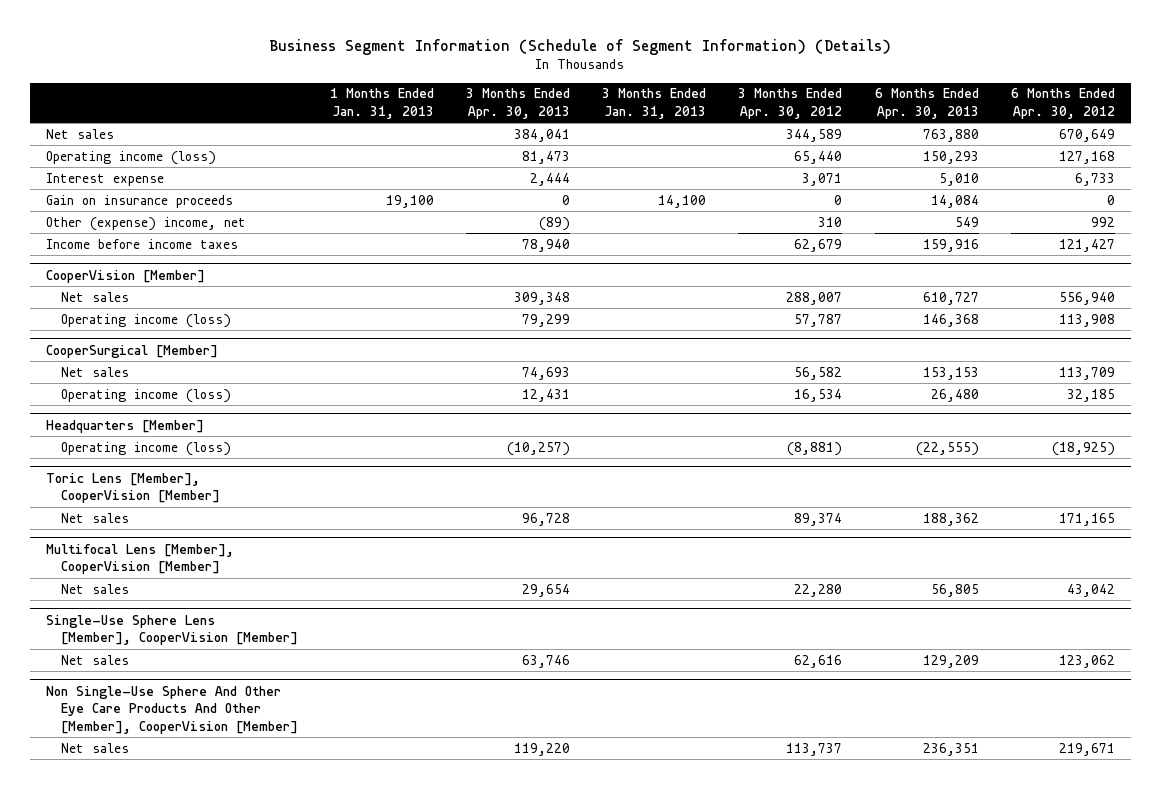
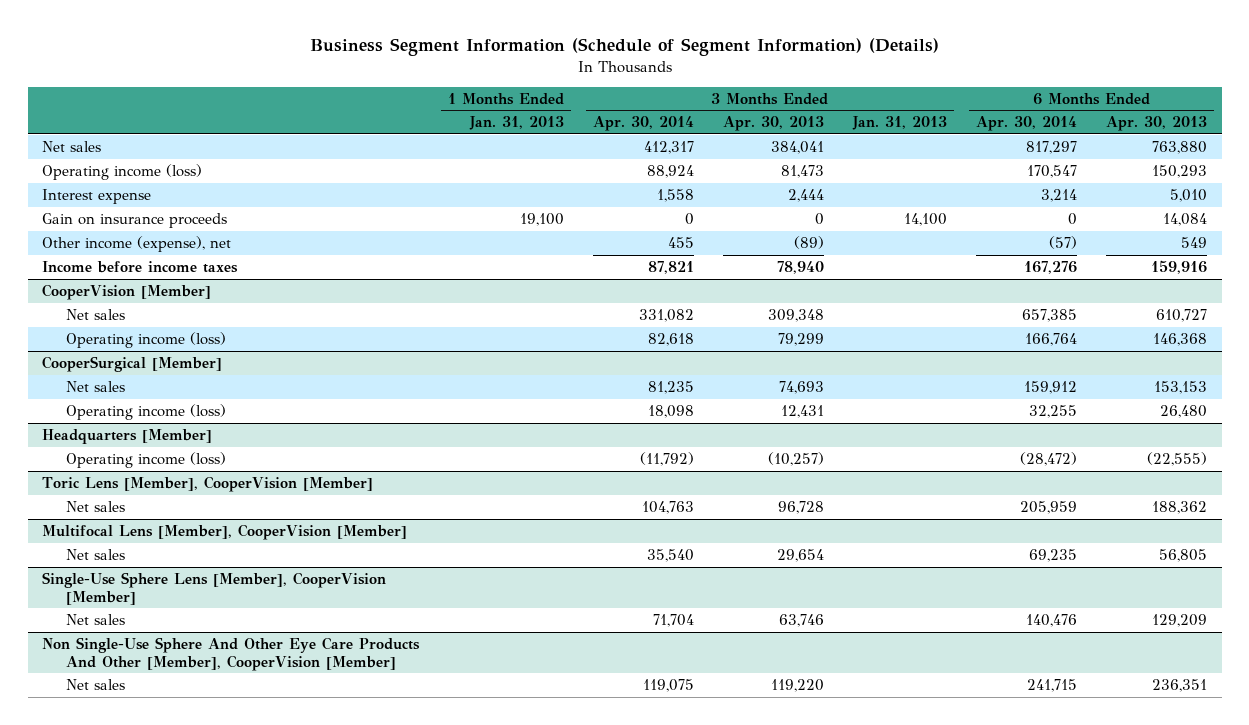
- | 1 Months Ended Jan. 31, 2013 | 3 Months Ended Apr. 30, 2013 | 3 Months Ended Jan. 31, 2013 | 3 Months Ended Apr. 30, 2012 | 6 Months Ended Apr. 30, 2013 | 6 Months Ended Apr. 30, 2012
+ | 1 Months Ended Jan. 31, 2013 | 3 Months Ended Apr. 30, 2014 | 3 Months Ended Apr. 30, 2013 | 3 Months Ended Jan. 31, 2013 | 6 Months Ended Apr. 30, 2014 | 6 Months Ended Apr. 30, 2013
- Other (expense) income, net | | (89) | | 310 | 549 | 992
+ Other income (expense), net | | 455 | (89) | | (57) | 549

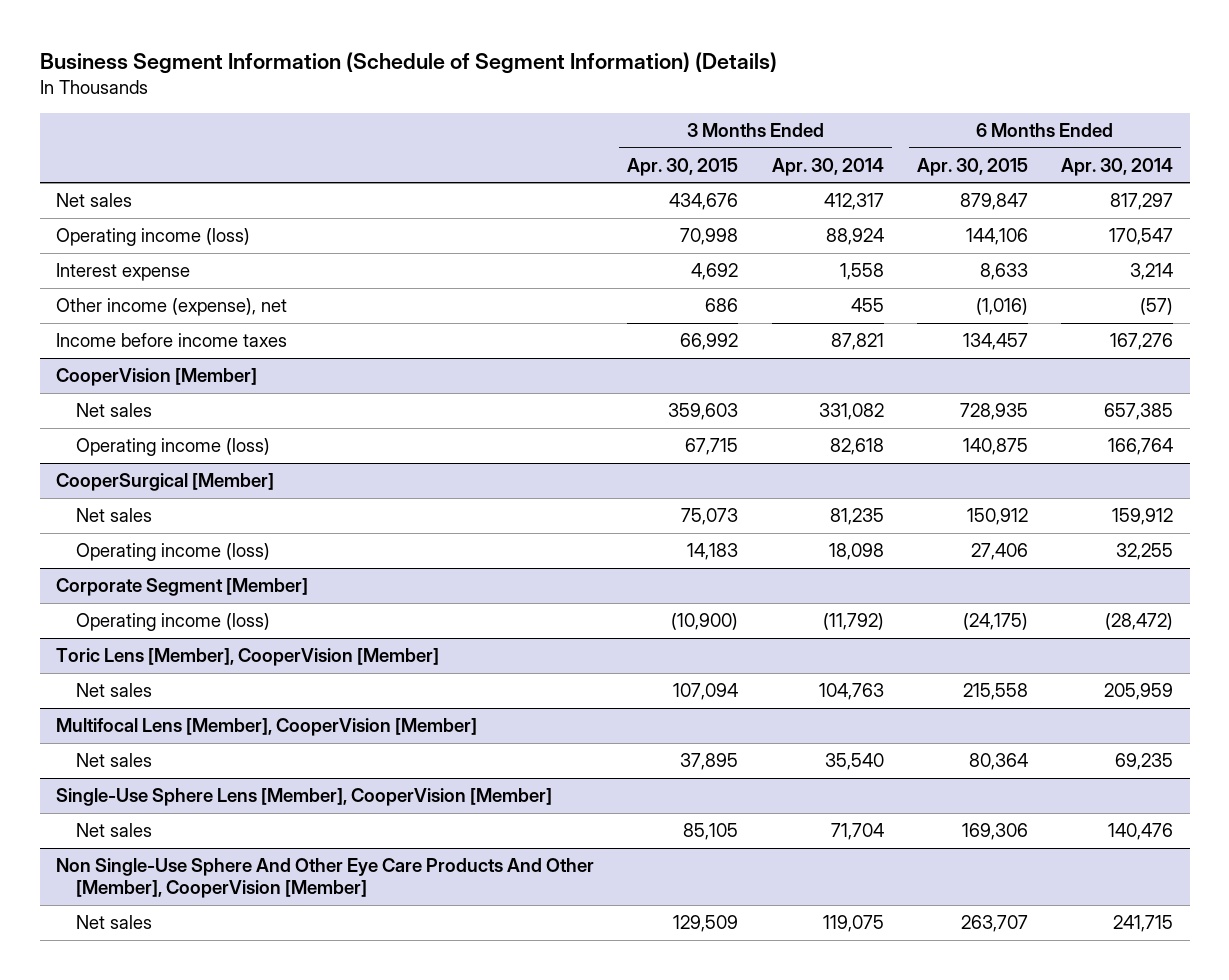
- | 1 Months Ended Jan. 31, 2013 | 3 Months Ended Apr. 30, 2014 | 3 Months Ended Apr. 30, 2013 | 3 Months Ended Jan. 31, 2013 | 6 Months Ended Apr. 30, 2014 | 6 Months Ended Apr. 30, 2013
+ | 3 Months Ended Apr. 30, 2015 | 3 Months Ended Apr. 30, 2014 | 6 Months Ended Apr. 30, 2015 | 6 Months Ended Apr. 30, 2014
- Gain on insurance proceeds | 19,100 | 0 | 0 | 14,100 | 0 | 14,084
- Headquarters [Member]
+ Corporate Segment [Member]

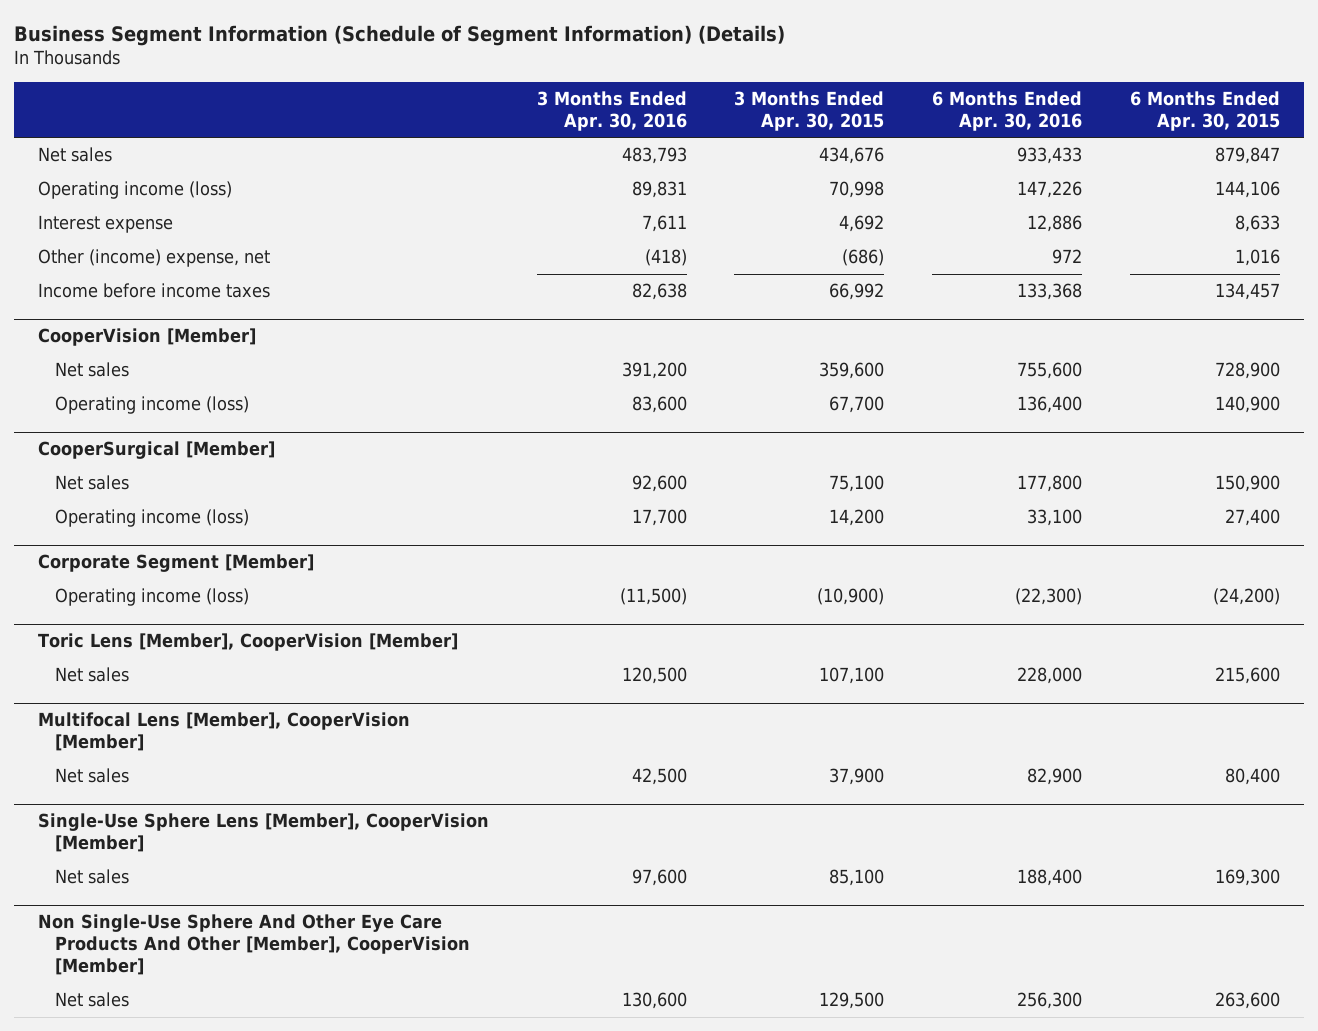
- | 3 Months Ended Apr. 30, 2015 | 3 Months Ended Apr. 30, 2014 | 6 Months Ended Apr. 30, 2015 | 6 Months Ended Apr. 30, 2014
+ | 3 Months Ended Apr. 30, 2016 | 3 Months Ended Apr. 30, 2015 | 6 Months Ended Apr. 30, 2016 | 6 Months Ended Apr. 30, 2015
- Other income (expense), net | 686 | 455 | (1,016) | (57)
+ Other (income) expense, net | (418) | (686) | 972 | 1,016
@ CooperVision [Member]
- Net sales | 359,603 | 331,082 | 728,935 | 657,385
- Operating income (loss) | 67,715 | 82,618 | 140,875 | 166,764
+ Net sales | 391,200 | 359,600 | 755,600 | 728,900
+ Operating income (loss) | 83,600 | 67,700 | 136,400 | 140,900
@ CooperSurgical [Member]
- Net sales | 75,073 | 81,235 | 150,912 | 159,912
- Operating income (loss) | 14,183 | 18,098 | 27,406 | 32,255
+ Net sales | 92,600 | 75,100 | 177,800 | 150,900
+ Operating income (loss) | 17,700 | 14,200 | 33,100 | 27,400
@ Corporate Segment [Member]
- Operating income (loss) | (10,900) | (11,792) | (24,175) | (28,472)
+ Operating income (loss) | (11,500) | (10,900) | (22,300) | (24,200)
@ Toric Lens [Member], CooperVision [Member]
- Net sales | 107,094 | 104,763 | 215,558 | 205,959
+ Net sales | 120,500 | 107,100 | 228,000 | 215,600
@ Multifocal Lens [Member], CooperVision [Member]
- Net sales | 37,895 | 35,540 | 80,364 | 69,235
+ Net sales | 42,500 | 37,900 | 82,900 | 80,400
@ Single-Use Sphere Lens [Member], CooperVision [Member]
- Net sales | 85,105 | 71,704 | 169,306 | 140,476
+ Net sales | 97,600 | 85,100 | 188,400 | 169,300
@ Non Single-Use Sphere And Other Eye Care Products And Other [Member], CooperVision [Member]
- Net sales | 129,509 | 119,075 | 263,707 | 241,715
+ Net sales | 130,600 | 129,500 | 256,300 | 263,600

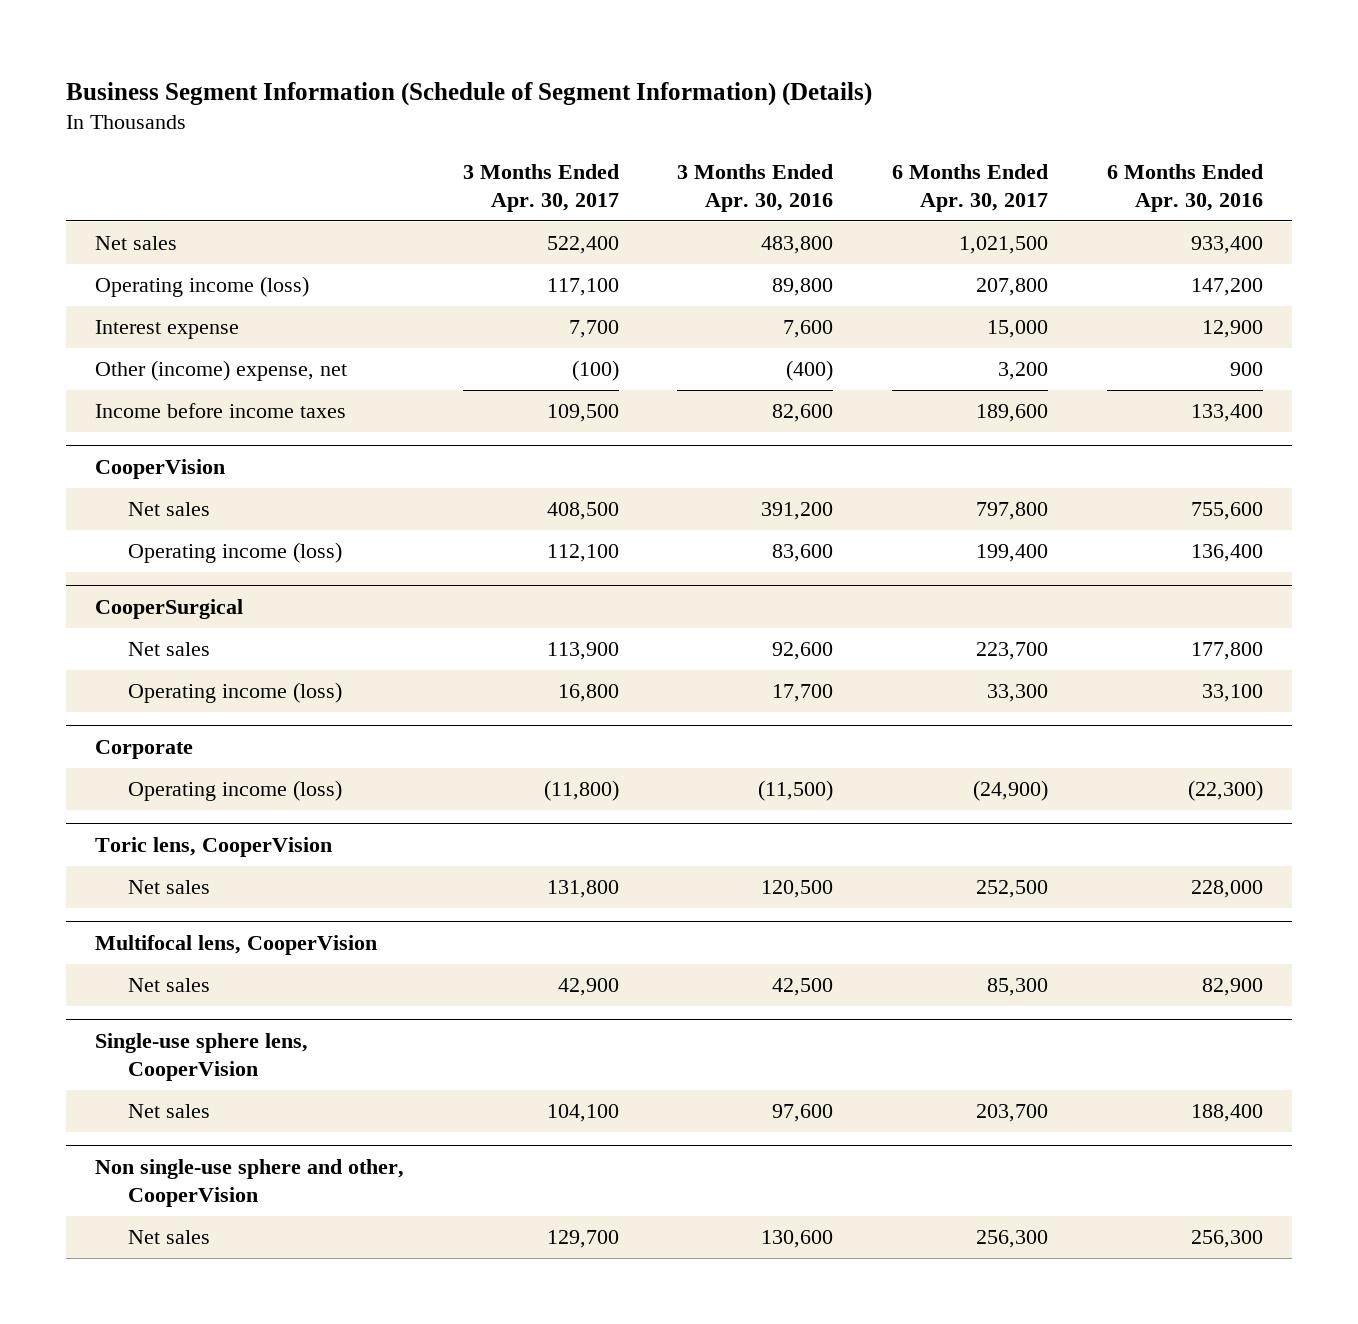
- | 3 Months Ended Apr. 30, 2016 | 3 Months Ended Apr. 30, 2015 | 6 Months Ended Apr. 30, 2016 | 6 Months Ended Apr. 30, 2015
+ | 3 Months Ended Apr. 30, 2017 | 3 Months Ended Apr. 30, 2016 | 6 Months Ended Apr. 30, 2017 | 6 Months Ended Apr. 30, 2016
- Net sales | 483,793 | 434,676 | 933,433 | 879,847
- Operating income (loss) | 89,831 | 70,998 | 147,226 | 144,106
- Interest expense | 7,611 | 4,692 | 12,886 | 8,633
- Other (income) expense, net | (418) | (686) | 972 | 1,016
- Income before income taxes | 82,638 | 66,992 | 133,368 | 134,457
- CooperVision [Member]
+ Net sales | 522,400 | 483,800 | 1,021,500 | 933,400
+ Operating income (loss) | 117,100 | 89,800 | 207,800 | 147,200
+ Interest expense | 7,700 | 7,600 | 15,000 | 12,900
+ Other (income) expense, net | (100) | (400) | 3,200 | 900
+ Income before income taxes | 109,500 | 82,600 | 189,600 | 133,400
+ CooperVision
- CooperSurgical [Member]
+ CooperSurgical
- Corporate Segment [Member]
+ Corporate
- Toric Lens [Member], CooperVision [Member]
+ Toric lens, CooperVision
- Multifocal Lens [Member], CooperVision [Member]
+ Multifocal lens, CooperVision
- Single-Use Sphere Lens [Member], CooperVision [Member]
+ Single-use sphere lens, CooperVision
- Non Single-Use Sphere And Other Eye Care Products And Other [Member], CooperVision [Member]
+ Non single-use sphere and other, CooperVision

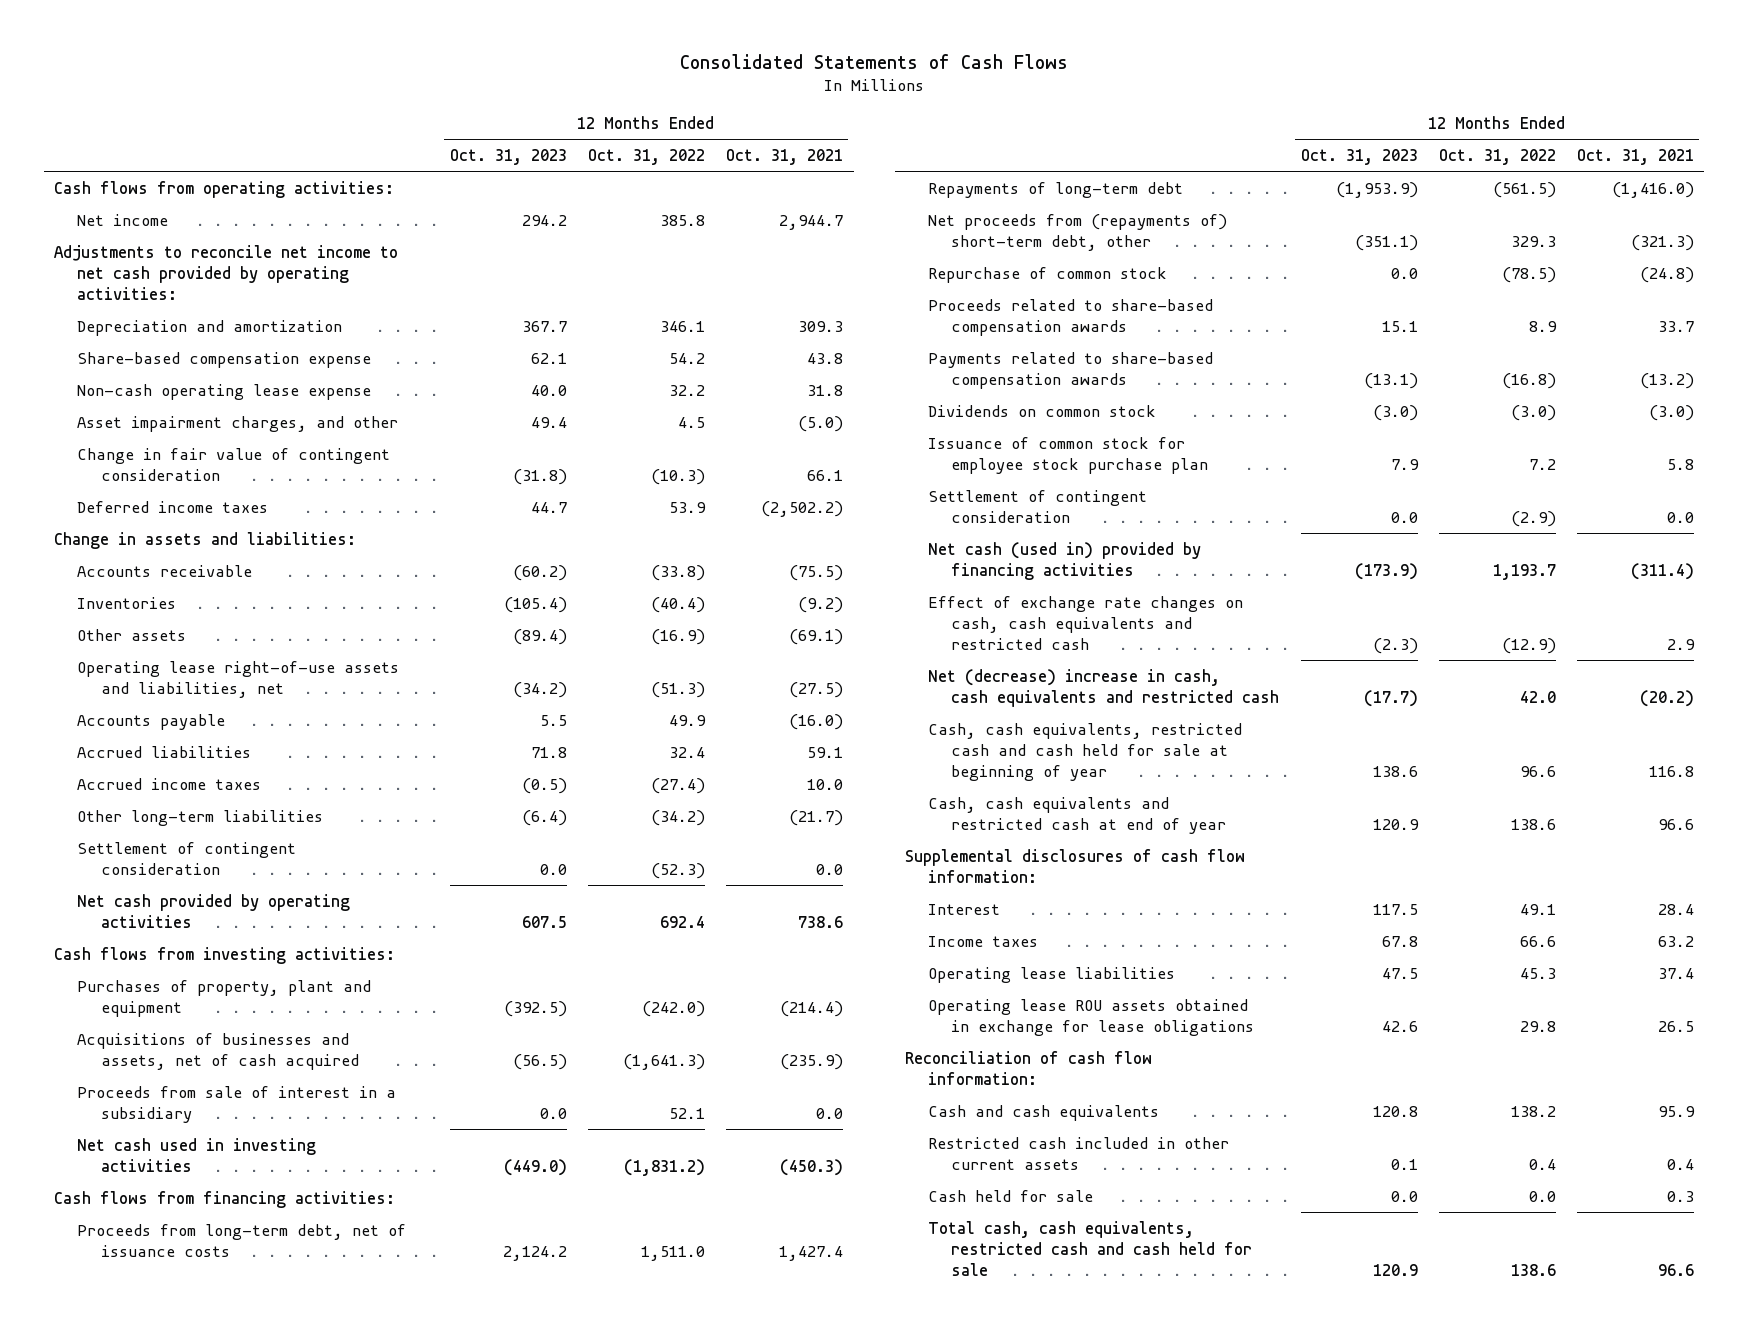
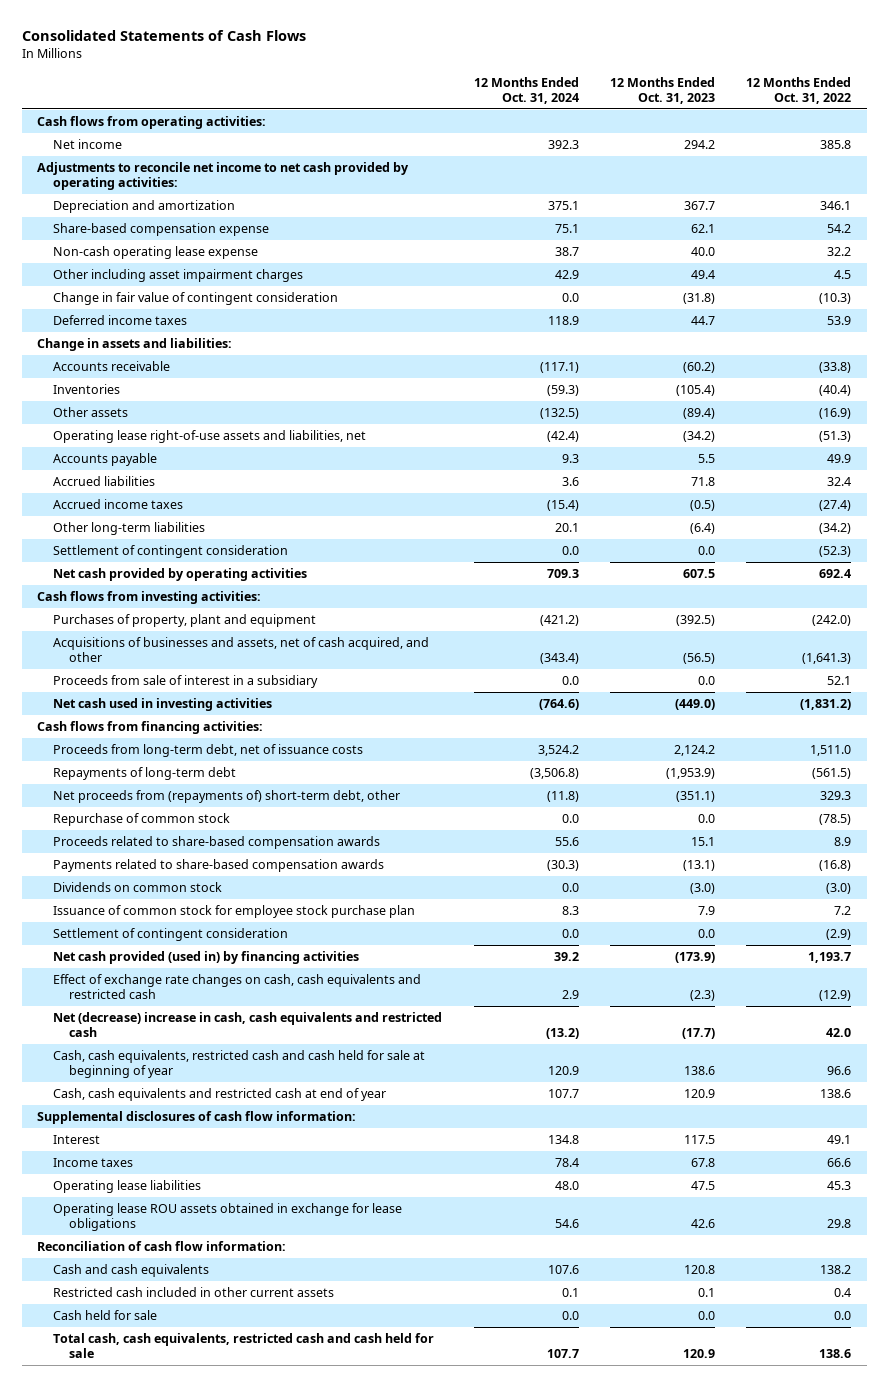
- | 12 Months Ended Oct. 31, 2023 | 12 Months Ended Oct. 31, 2022 | 12 Months Ended Oct. 31, 2021
+ | 12 Months Ended Oct. 31, 2024 | 12 Months Ended Oct. 31, 2023 | 12 Months Ended Oct. 31, 2022
- Asset impairment charges, and other | 49.4 | 4.5 | (5.0)
+ Other including asset impairment charges | 42.9 | 49.4 | 4.5
- Acquisitions of businesses and assets, net of cash acquired | (56.5) | (1,641.3) | (235.9)
+ Acquisitions of businesses and assets, net of cash acquired, and other | (343.4) | (56.5) | (1,641.3)
- Net cash (used in) provided by financing activities | (173.9) | 1,193.7 | (311.4)
+ Net cash provided (used in) by financing activities | 39.2 | (173.9) | 1,193.7

